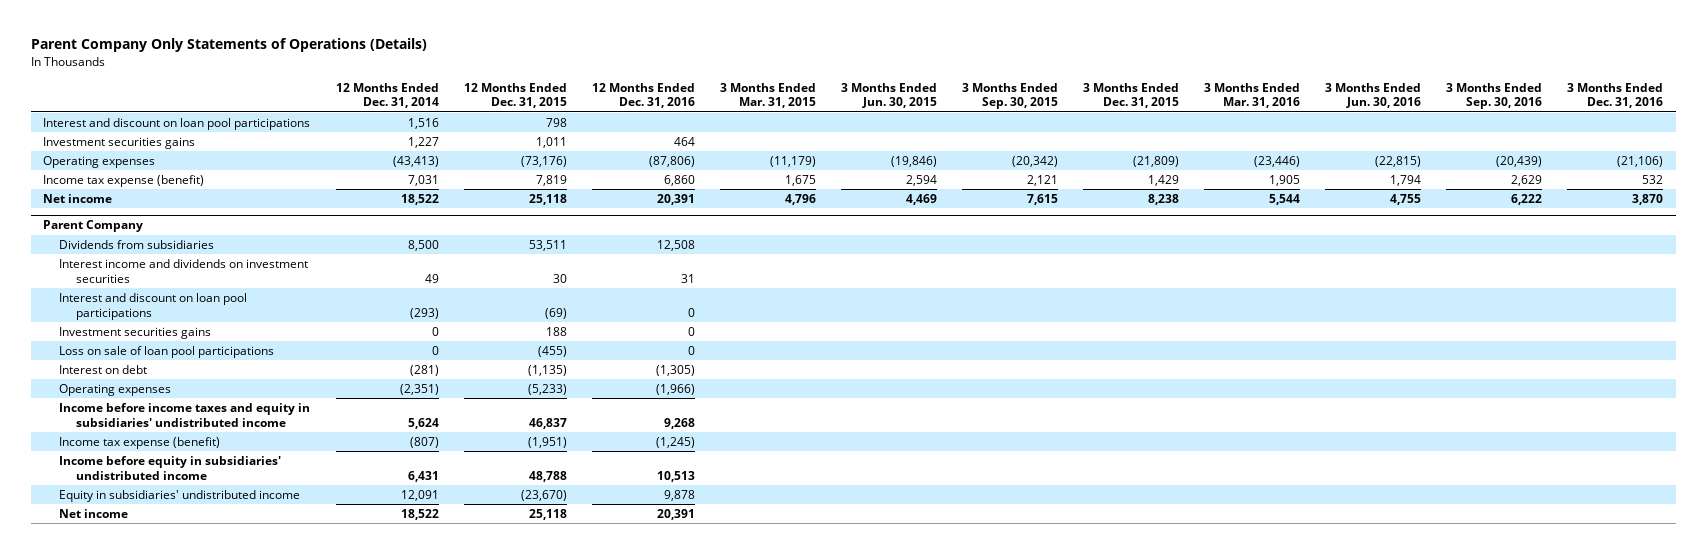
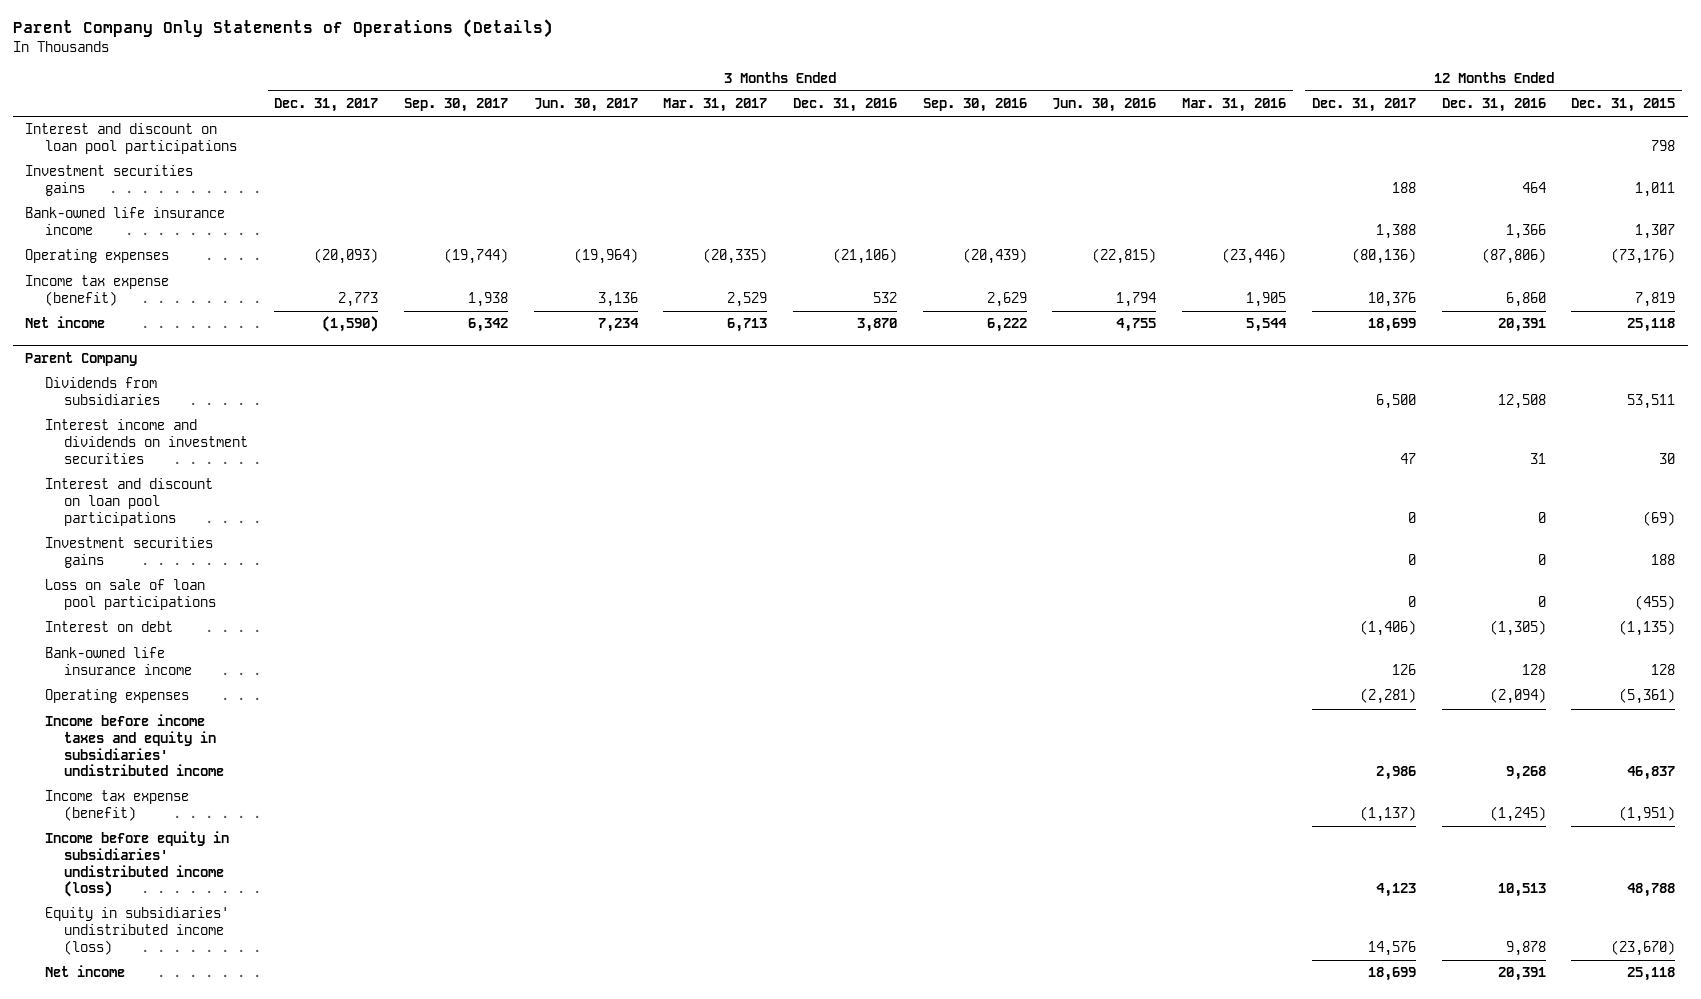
- | 12 Months Ended Dec. 31, 2014 | 12 Months Ended Dec. 31, 2015 | 12 Months Ended Dec. 31, 2016 | 3 Months Ended Mar. 31, 2015 | 3 Months Ended Jun. 30, 2015 | 3 Months Ended Sep. 30, 2015 | 3 Months Ended Dec. 31, 2015 | 3 Months Ended Mar. 31, 2016 | 3 Months Ended Jun. 30, 2016 | 3 Months Ended Sep. 30, 2016 | 3 Months Ended Dec. 31, 2016
+ | 3 Months Ended Dec. 31, 2017 | 3 Months Ended Sep. 30, 2017 | 3 Months Ended Jun. 30, 2017 | 3 Months Ended Mar. 31, 2017 | 3 Months Ended Dec. 31, 2016 | 3 Months Ended Sep. 30, 2016 | 3 Months Ended Jun. 30, 2016 | 3 Months Ended Mar. 31, 2016 | 12 Months Ended Dec. 31, 2017 | 12 Months Ended Dec. 31, 2016 | 12 Months Ended Dec. 31, 2015
+ Bank-owned life insurance income | | | | | | | | | 1,388 | 1,366 | 1,307
@ Parent Company
- Operating expenses | (2,351) | (5,233) | (1,966) | | | | | | | |
+ Bank-owned life insurance income | | | | | | | | | 126 | 128 | 128
+ Operating expenses | | | | | | | | | (2,281) | (2,094) | (5,361)
- Income before equity in subsidiaries' undistributed income | 6,431 | 48,788 | 10,513 | | | | | | | |
- Equity in subsidiaries' undistributed income | 12,091 | (23,670) | 9,878 | | | | | | | |
+ Income before equity in subsidiaries' undistributed income (loss) | | | | | | | | | 4,123 | 10,513 | 48,788
+ Equity in subsidiaries' undistributed income (loss) | | | | | | | | | 14,576 | 9,878 | (23,670)

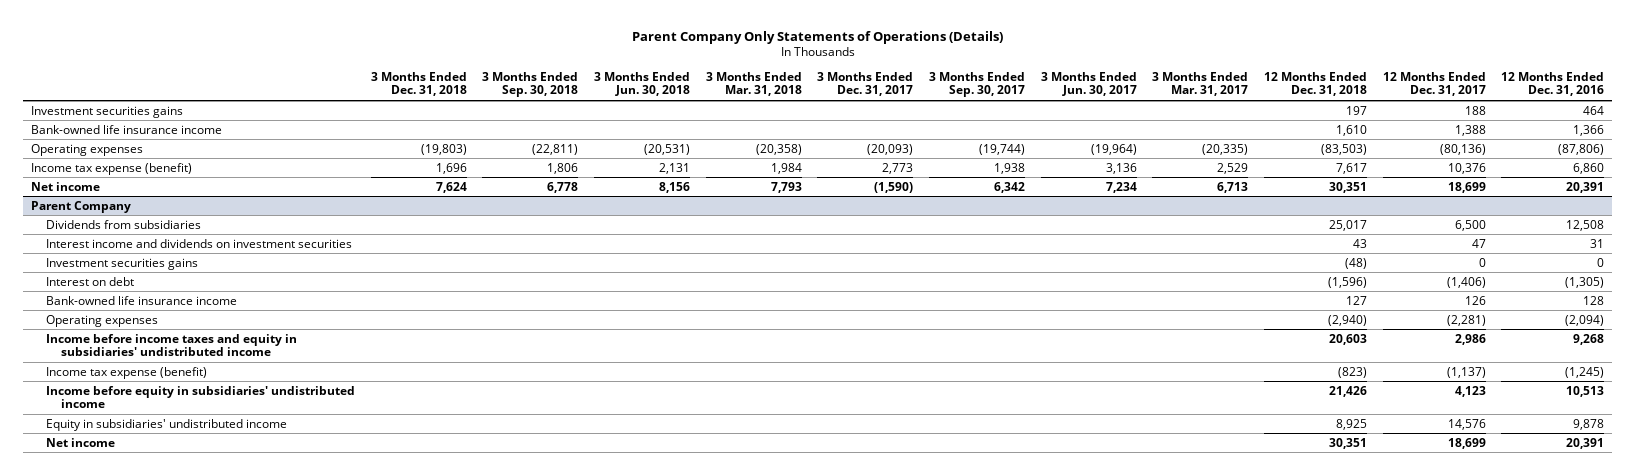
- | 3 Months Ended Dec. 31, 2017 | 3 Months Ended Sep. 30, 2017 | 3 Months Ended Jun. 30, 2017 | 3 Months Ended Mar. 31, 2017 | 3 Months Ended Dec. 31, 2016 | 3 Months Ended Sep. 30, 2016 | 3 Months Ended Jun. 30, 2016 | 3 Months Ended Mar. 31, 2016 | 12 Months Ended Dec. 31, 2017 | 12 Months Ended Dec. 31, 2016 | 12 Months Ended Dec. 31, 2015
+ | 3 Months Ended Dec. 31, 2018 | 3 Months Ended Sep. 30, 2018 | 3 Months Ended Jun. 30, 2018 | 3 Months Ended Mar. 31, 2018 | 3 Months Ended Dec. 31, 2017 | 3 Months Ended Sep. 30, 2017 | 3 Months Ended Jun. 30, 2017 | 3 Months Ended Mar. 31, 2017 | 12 Months Ended Dec. 31, 2018 | 12 Months Ended Dec. 31, 2017 | 12 Months Ended Dec. 31, 2016
- Interest and discount on loan pool participations | | | | | | | | | | | 798
@ Parent Company
- Interest and discount on loan pool participations | | | | | | | | | 0 | 0 | (69)
- Loss on sale of loan pool participations | | | | | | | | | 0 | 0 | (455)
- Income before equity in subsidiaries' undistributed income (loss) | | | | | | | | | 4,123 | 10,513 | 48,788
- Equity in subsidiaries' undistributed income (loss) | | | | | | | | | 14,576 | 9,878 | (23,670)
+ Income before equity in subsidiaries' undistributed income | | | | | | | | | 21,426 | 4,123 | 10,513
+ Equity in subsidiaries' undistributed income | | | | | | | | | 8,925 | 14,576 | 9,878

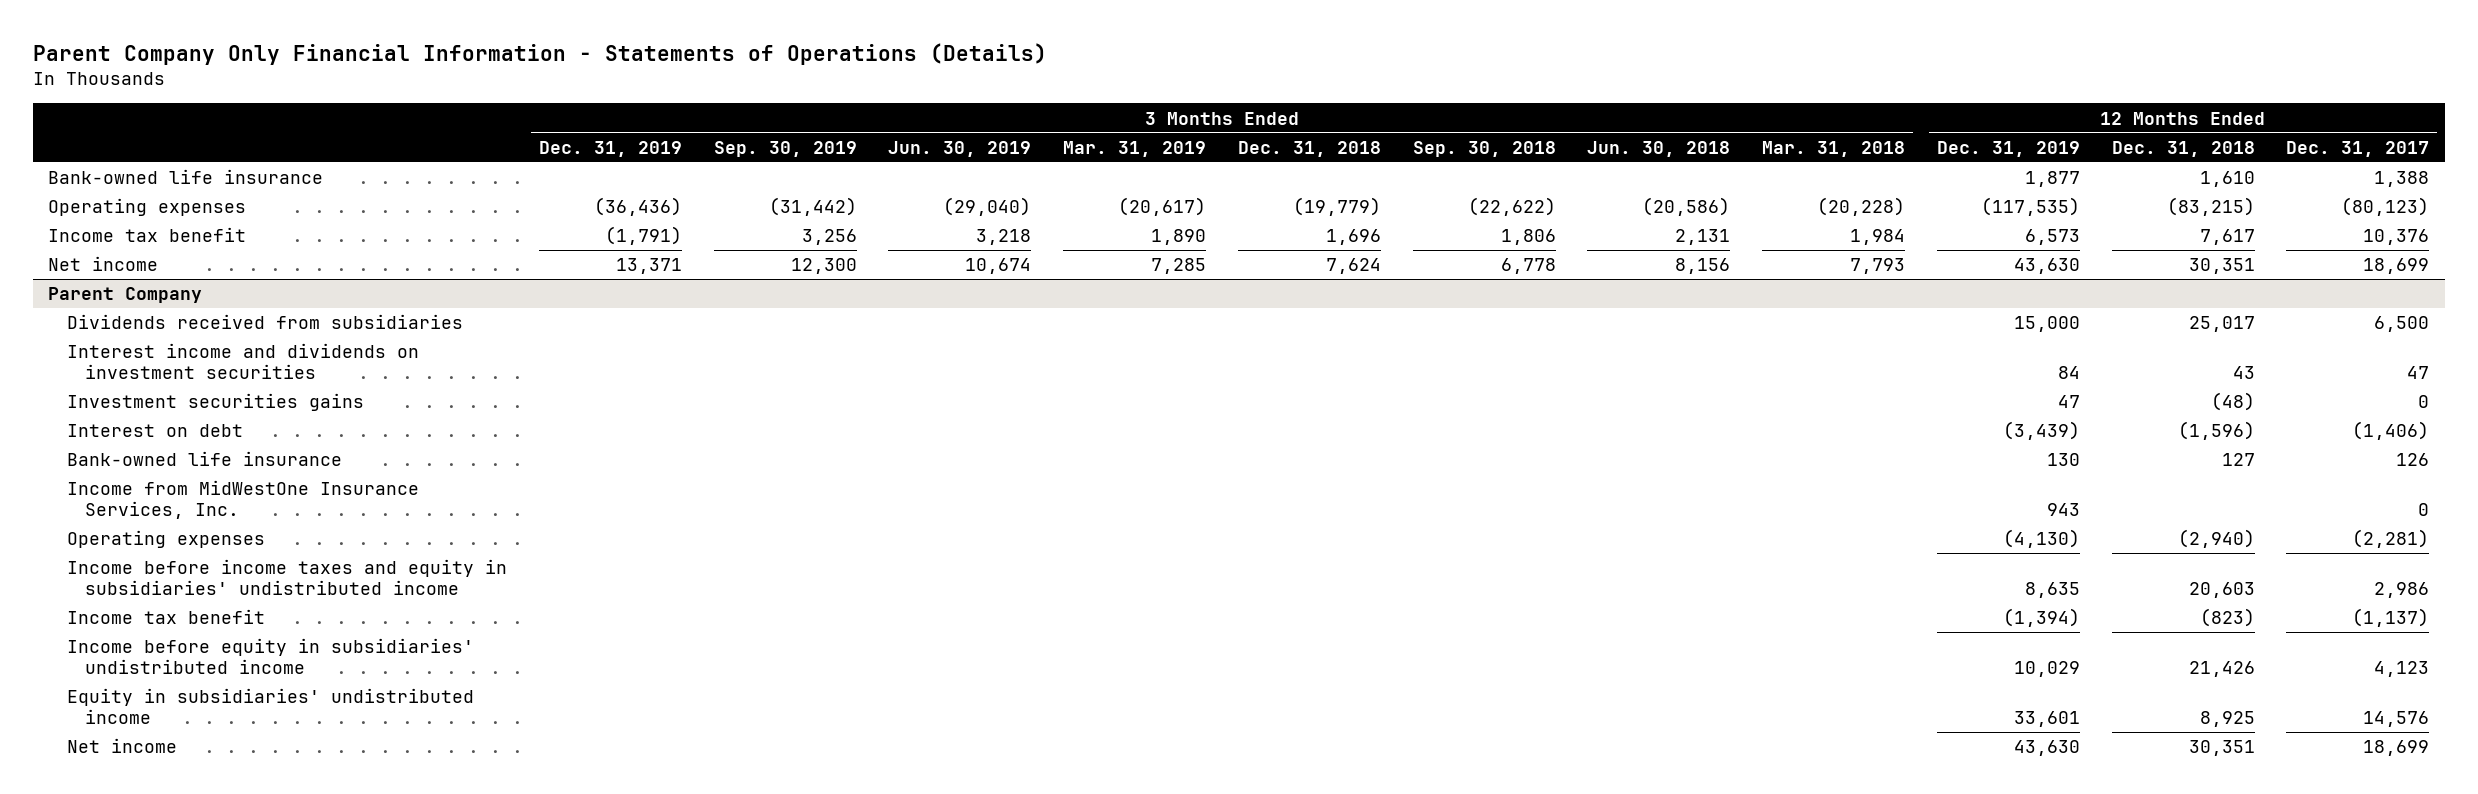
- Parent Company Only Statements of Operations (Details)
+ Parent Company Only Financial Information - Statements of Operations (Details)
- | 3 Months Ended Dec. 31, 2018 | 3 Months Ended Sep. 30, 2018 | 3 Months Ended Jun. 30, 2018 | 3 Months Ended Mar. 31, 2018 | 3 Months Ended Dec. 31, 2017 | 3 Months Ended Sep. 30, 2017 | 3 Months Ended Jun. 30, 2017 | 3 Months Ended Mar. 31, 2017 | 12 Months Ended Dec. 31, 2018 | 12 Months Ended Dec. 31, 2017 | 12 Months Ended Dec. 31, 2016
+ | 3 Months Ended Dec. 31, 2019 | 3 Months Ended Sep. 30, 2019 | 3 Months Ended Jun. 30, 2019 | 3 Months Ended Mar. 31, 2019 | 3 Months Ended Dec. 31, 2018 | 3 Months Ended Sep. 30, 2018 | 3 Months Ended Jun. 30, 2018 | 3 Months Ended Mar. 31, 2018 | 12 Months Ended Dec. 31, 2019 | 12 Months Ended Dec. 31, 2018 | 12 Months Ended Dec. 31, 2017
- Investment securities gains | | | | | | | | | 197 | 188 | 464
- Bank-owned life insurance income | | | | | | | | | 1,610 | 1,388 | 1,366
- Operating expenses | (19,803) | (22,811) | (20,531) | (20,358) | (20,093) | (19,744) | (19,964) | (20,335) | (83,503) | (80,136) | (87,806)
- Income tax expense (benefit) | 1,696 | 1,806 | 2,131 | 1,984 | 2,773 | 1,938 | 3,136 | 2,529 | 7,617 | 10,376 | 6,860
+ Bank-owned life insurance | | | | | | | | | 1,877 | 1,610 | 1,388
+ Operating expenses | (36,436) | (31,442) | (29,040) | (20,617) | (19,779) | (22,622) | (20,586) | (20,228) | (117,535) | (83,215) | (80,123)
+ Income tax benefit | (1,791) | 3,256 | 3,218 | 1,890 | 1,696 | 1,806 | 2,131 | 1,984 | 6,573 | 7,617 | 10,376
@ Parent Company
- Dividends from subsidiaries | | | | | | | | | 25,017 | 6,500 | 12,508
+ Dividends received from subsidiaries | | | | | | | | | 15,000 | 25,017 | 6,500
- Bank-owned life insurance income | | | | | | | | | 127 | 126 | 128
+ Bank-owned life insurance | | | | | | | | | 130 | 127 | 126
+ Income from MidWestOne Insurance Services, Inc. | | | | | | | | | 943 | | 0
- Income tax expense (benefit) | | | | | | | | | (823) | (1,137) | (1,245)
+ Income tax benefit | | | | | | | | | (1,394) | (823) | (1,137)

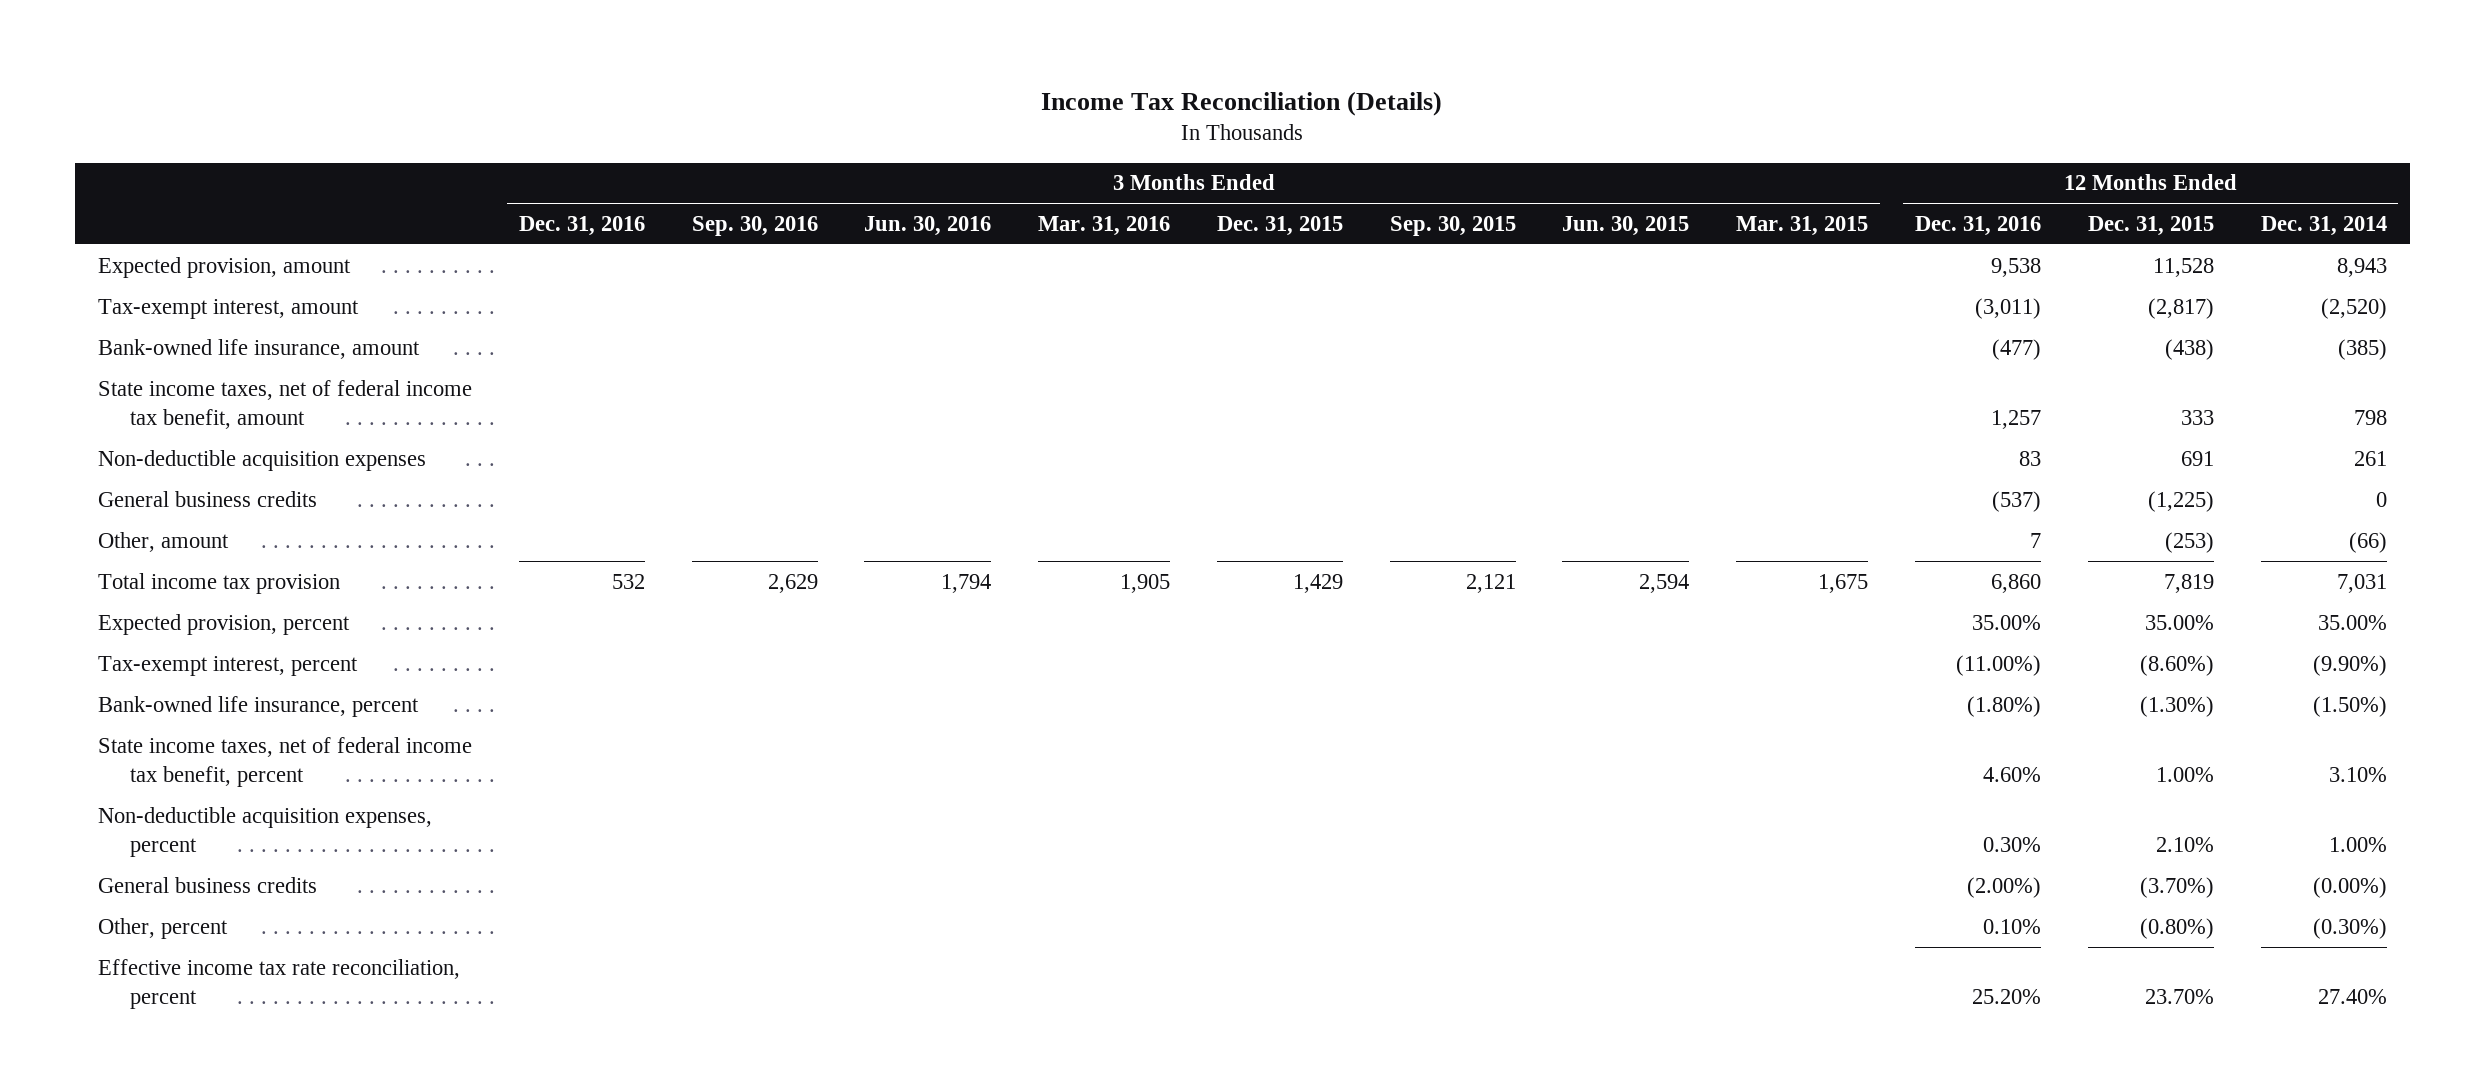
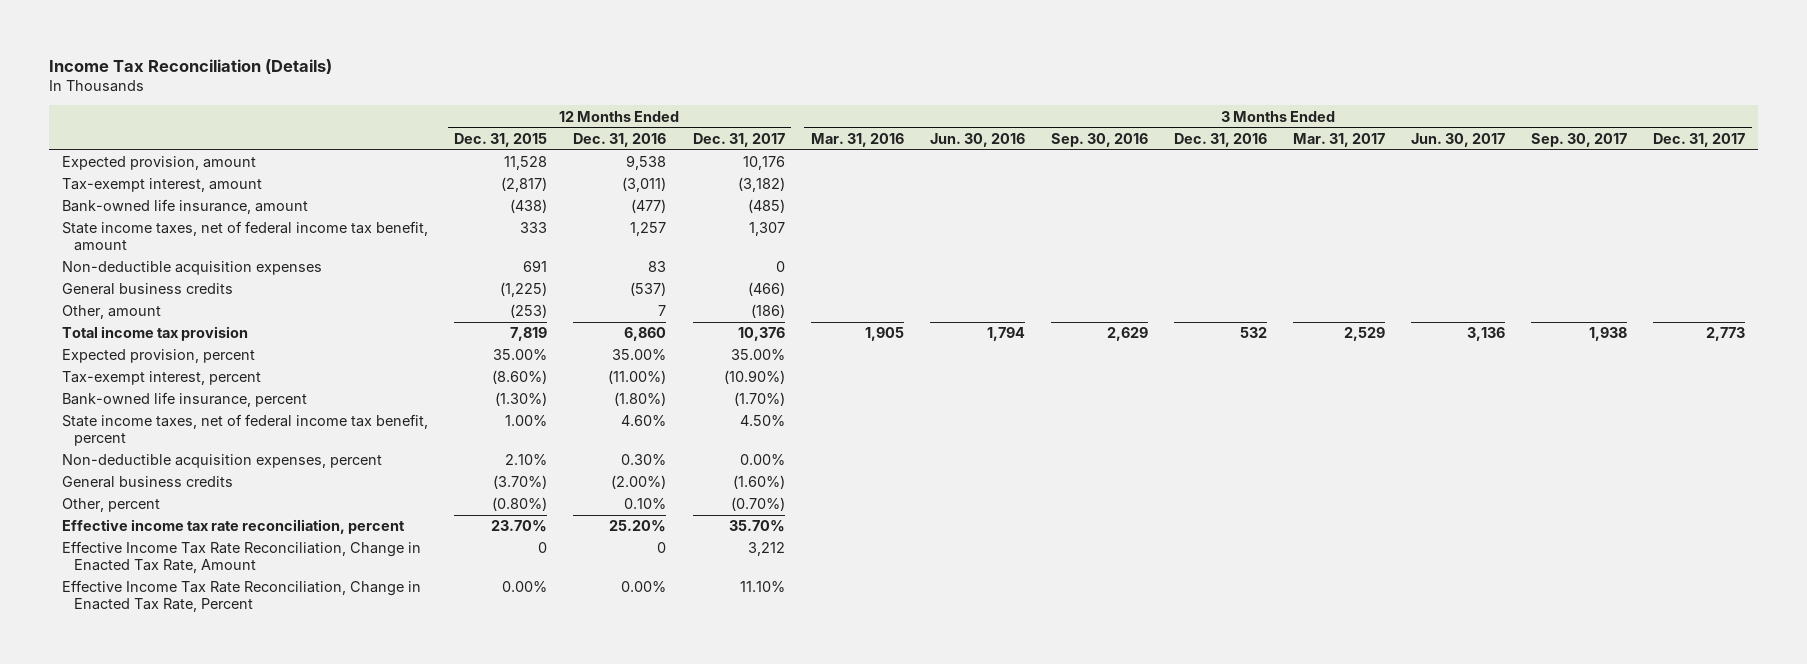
- | 3 Months Ended Dec. 31, 2016 | 3 Months Ended Sep. 30, 2016 | 3 Months Ended Jun. 30, 2016 | 3 Months Ended Mar. 31, 2016 | 3 Months Ended Dec. 31, 2015 | 3 Months Ended Sep. 30, 2015 | 3 Months Ended Jun. 30, 2015 | 3 Months Ended Mar. 31, 2015 | 12 Months Ended Dec. 31, 2016 | 12 Months Ended Dec. 31, 2015 | 12 Months Ended Dec. 31, 2014
+ | 12 Months Ended Dec. 31, 2015 | 12 Months Ended Dec. 31, 2016 | 12 Months Ended Dec. 31, 2017 | 3 Months Ended Mar. 31, 2016 | 3 Months Ended Jun. 30, 2016 | 3 Months Ended Sep. 30, 2016 | 3 Months Ended Dec. 31, 2016 | 3 Months Ended Mar. 31, 2017 | 3 Months Ended Jun. 30, 2017 | 3 Months Ended Sep. 30, 2017 | 3 Months Ended Dec. 31, 2017
+ Effective Income Tax Rate Reconciliation, Change in Enacted Tax Rate, Amount | 0 | 0 | 3,212 | | | | | | | |
+ Effective Income Tax Rate Reconciliation, Change in Enacted Tax Rate, Percent | 0.00% | 0.00% | 11.10% | | | | | | | |

